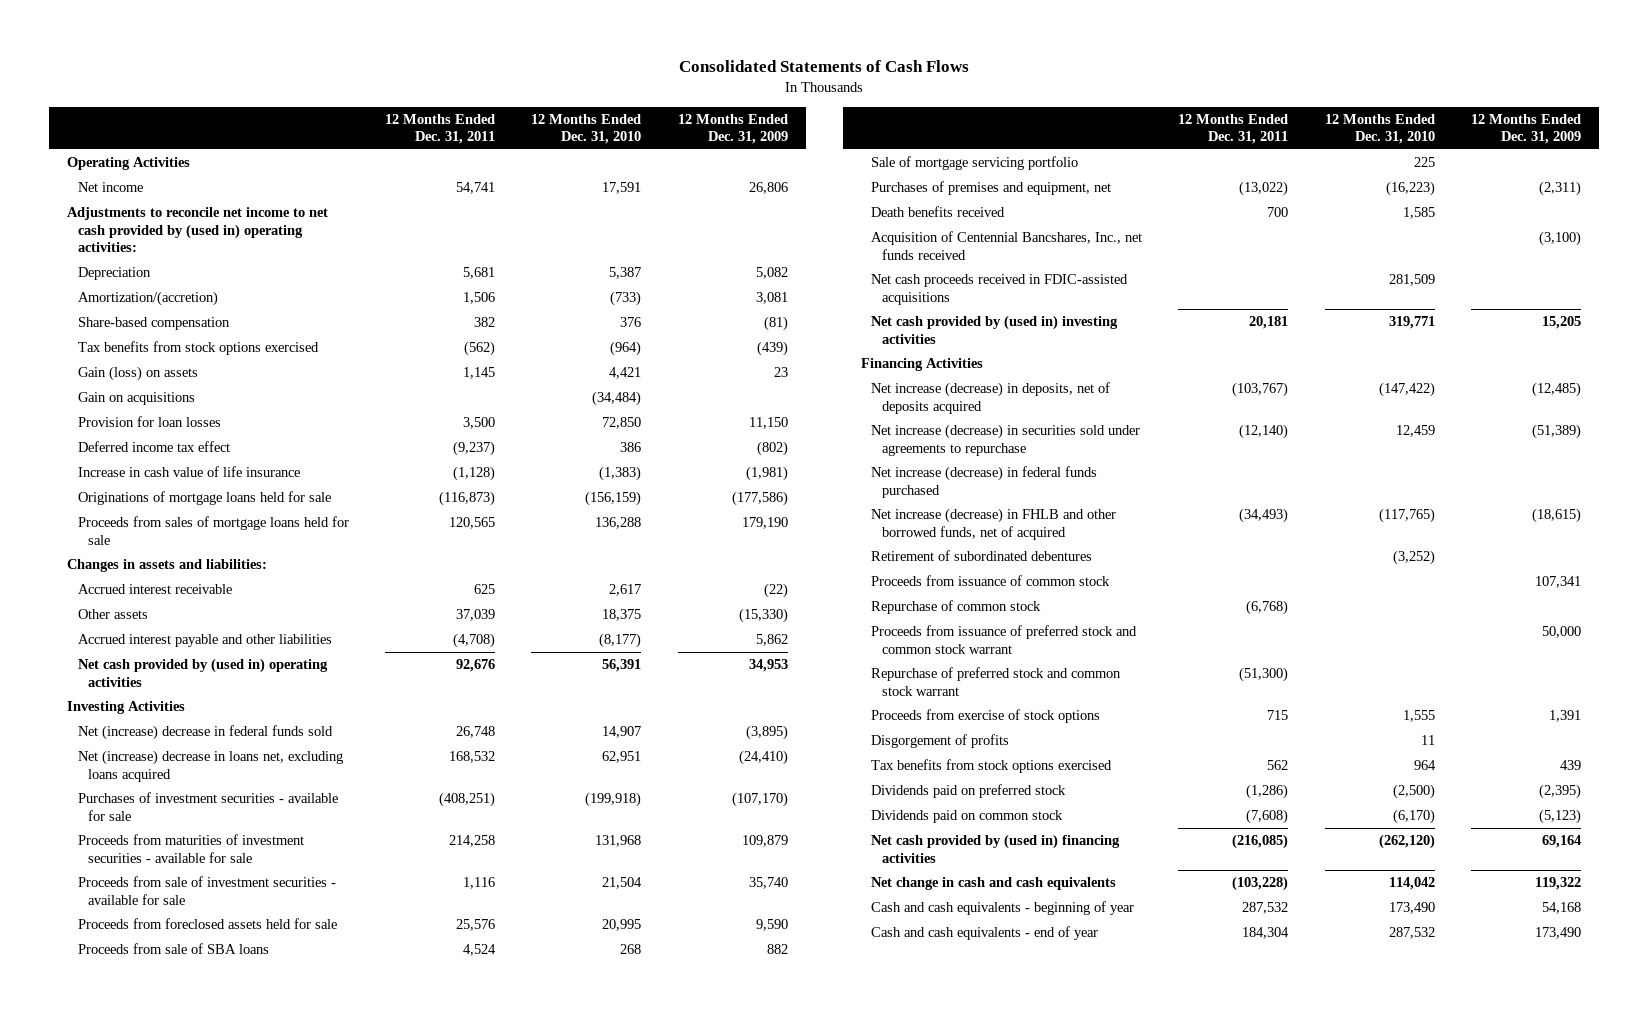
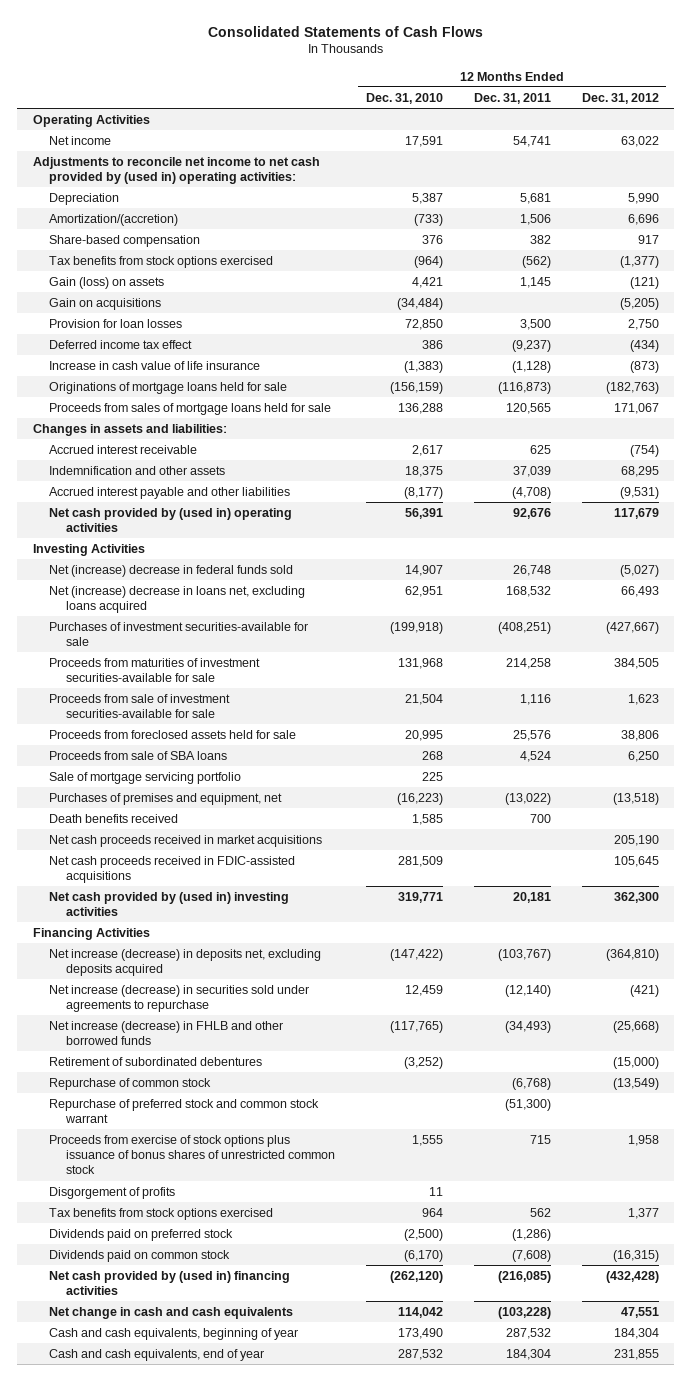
- | 12 Months Ended Dec. 31, 2011 | 12 Months Ended Dec. 31, 2010 | 12 Months Ended Dec. 31, 2009
+ | 12 Months Ended Dec. 31, 2010 | 12 Months Ended Dec. 31, 2011 | 12 Months Ended Dec. 31, 2012
- Other assets | 37,039 | 18,375 | (15,330)
+ Indemnification and other assets | 18,375 | 37,039 | 68,295
- Purchases of investment securities - available for sale | (408,251) | (199,918) | (107,170)
- Proceeds from maturities of investment securities - available for sale | 214,258 | 131,968 | 109,879
- Proceeds from sale of investment securities - available for sale | 1,116 | 21,504 | 35,740
+ Purchases of investment securities-available for sale | (199,918) | (408,251) | (427,667)
+ Proceeds from maturities of investment securities-available for sale | 131,968 | 214,258 | 384,505
+ Proceeds from sale of investment securities-available for sale | 21,504 | 1,116 | 1,623
- Acquisition of Centennial Bancshares, Inc., net funds received | | | (3,100)
+ Net cash proceeds received in market acquisitions | | | 205,190
- Net increase (decrease) in deposits, net of deposits acquired | (103,767) | (147,422) | (12,485)
+ Net increase (decrease) in deposits net, excluding deposits acquired | (147,422) | (103,767) | (364,810)
- Net increase (decrease) in federal funds purchased
- Net increase (decrease) in FHLB and other borrowed funds, net of acquired | (34,493) | (117,765) | (18,615)
+ Net increase (decrease) in FHLB and other borrowed funds | (117,765) | (34,493) | (25,668)
- Proceeds from issuance of common stock | | | 107,341
- Proceeds from issuance of preferred stock and common stock warrant | | | 50,000
- Proceeds from exercise of stock options | 715 | 1,555 | 1,391
+ Proceeds from exercise of stock options plus issuance of bonus shares of unrestricted common stock | 1,555 | 715 | 1,958
- Cash and cash equivalents - beginning of year | 287,532 | 173,490 | 54,168
- Cash and cash equivalents - end of year | 184,304 | 287,532 | 173,490
+ Cash and cash equivalents, beginning of year | 173,490 | 287,532 | 184,304
+ Cash and cash equivalents, end of year | 287,532 | 184,304 | 231,855

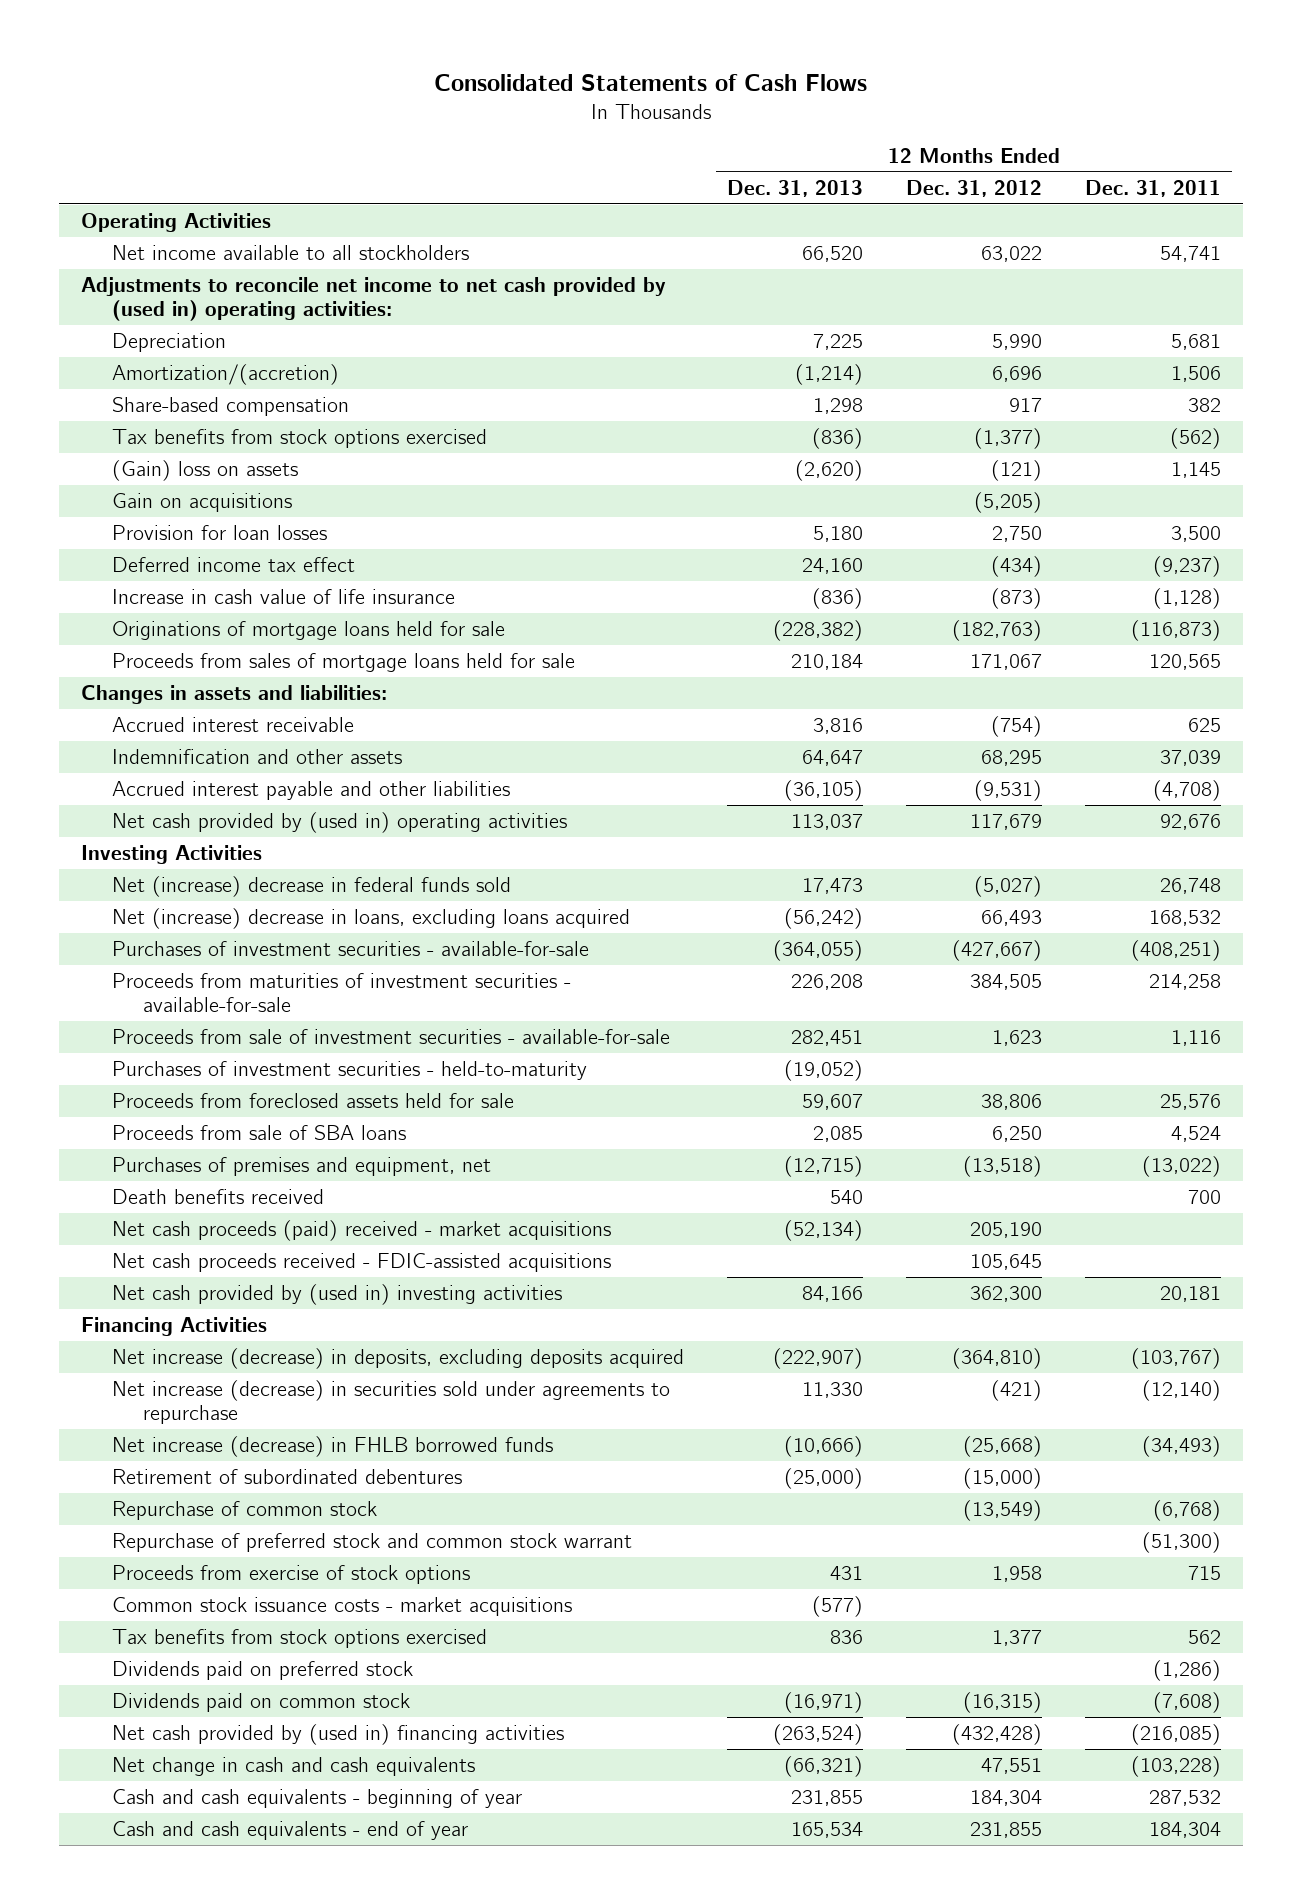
- | 12 Months Ended Dec. 31, 2010 | 12 Months Ended Dec. 31, 2011 | 12 Months Ended Dec. 31, 2012
+ | 12 Months Ended Dec. 31, 2013 | 12 Months Ended Dec. 31, 2012 | 12 Months Ended Dec. 31, 2011
- Net income | 17,591 | 54,741 | 63,022
+ Net income available to all stockholders | 66,520 | 63,022 | 54,741
- Gain (loss) on assets | 4,421 | 1,145 | (121)
+ (Gain) loss on assets | (2,620) | (121) | 1,145
- Net (increase) decrease in loans net, excluding loans acquired | 62,951 | 168,532 | 66,493
- Purchases of investment securities-available for sale | (199,918) | (408,251) | (427,667)
- Proceeds from maturities of investment securities-available for sale | 131,968 | 214,258 | 384,505
- Proceeds from sale of investment securities-available for sale | 21,504 | 1,116 | 1,623
+ Net (increase) decrease in loans, excluding loans acquired | (56,242) | 66,493 | 168,532
+ Purchases of investment securities - available-for-sale | (364,055) | (427,667) | (408,251)
+ Proceeds from maturities of investment securities - available-for-sale | 226,208 | 384,505 | 214,258
+ Proceeds from sale of investment securities - available-for-sale | 282,451 | 1,623 | 1,116
+ Purchases of investment securities - held-to-maturity | (19,052) | |
- Sale of mortgage servicing portfolio | 225 | |
- Net cash proceeds received in market acquisitions | | | 205,190
- Net cash proceeds received in FDIC-assisted acquisitions | 281,509 | | 105,645
+ Net cash proceeds (paid) received - market acquisitions | (52,134) | 205,190 |
+ Net cash proceeds received - FDIC-assisted acquisitions | | 105,645 |
- Net increase (decrease) in deposits net, excluding deposits acquired | (147,422) | (103,767) | (364,810)
+ Net increase (decrease) in deposits, excluding deposits acquired | (222,907) | (364,810) | (103,767)
- Net increase (decrease) in FHLB and other borrowed funds | (117,765) | (34,493) | (25,668)
+ Net increase (decrease) in FHLB borrowed funds | (10,666) | (25,668) | (34,493)
- Proceeds from exercise of stock options plus issuance of bonus shares of unrestricted common stock | 1,555 | 715 | 1,958
- Disgorgement of profits | 11 | |
+ Proceeds from exercise of stock options | 431 | 1,958 | 715
+ Common stock issuance costs - market acquisitions | (577) | |
- Cash and cash equivalents, beginning of year | 173,490 | 287,532 | 184,304
- Cash and cash equivalents, end of year | 287,532 | 184,304 | 231,855
+ Cash and cash equivalents - beginning of year | 231,855 | 184,304 | 287,532
+ Cash and cash equivalents - end of year | 165,534 | 231,855 | 184,304

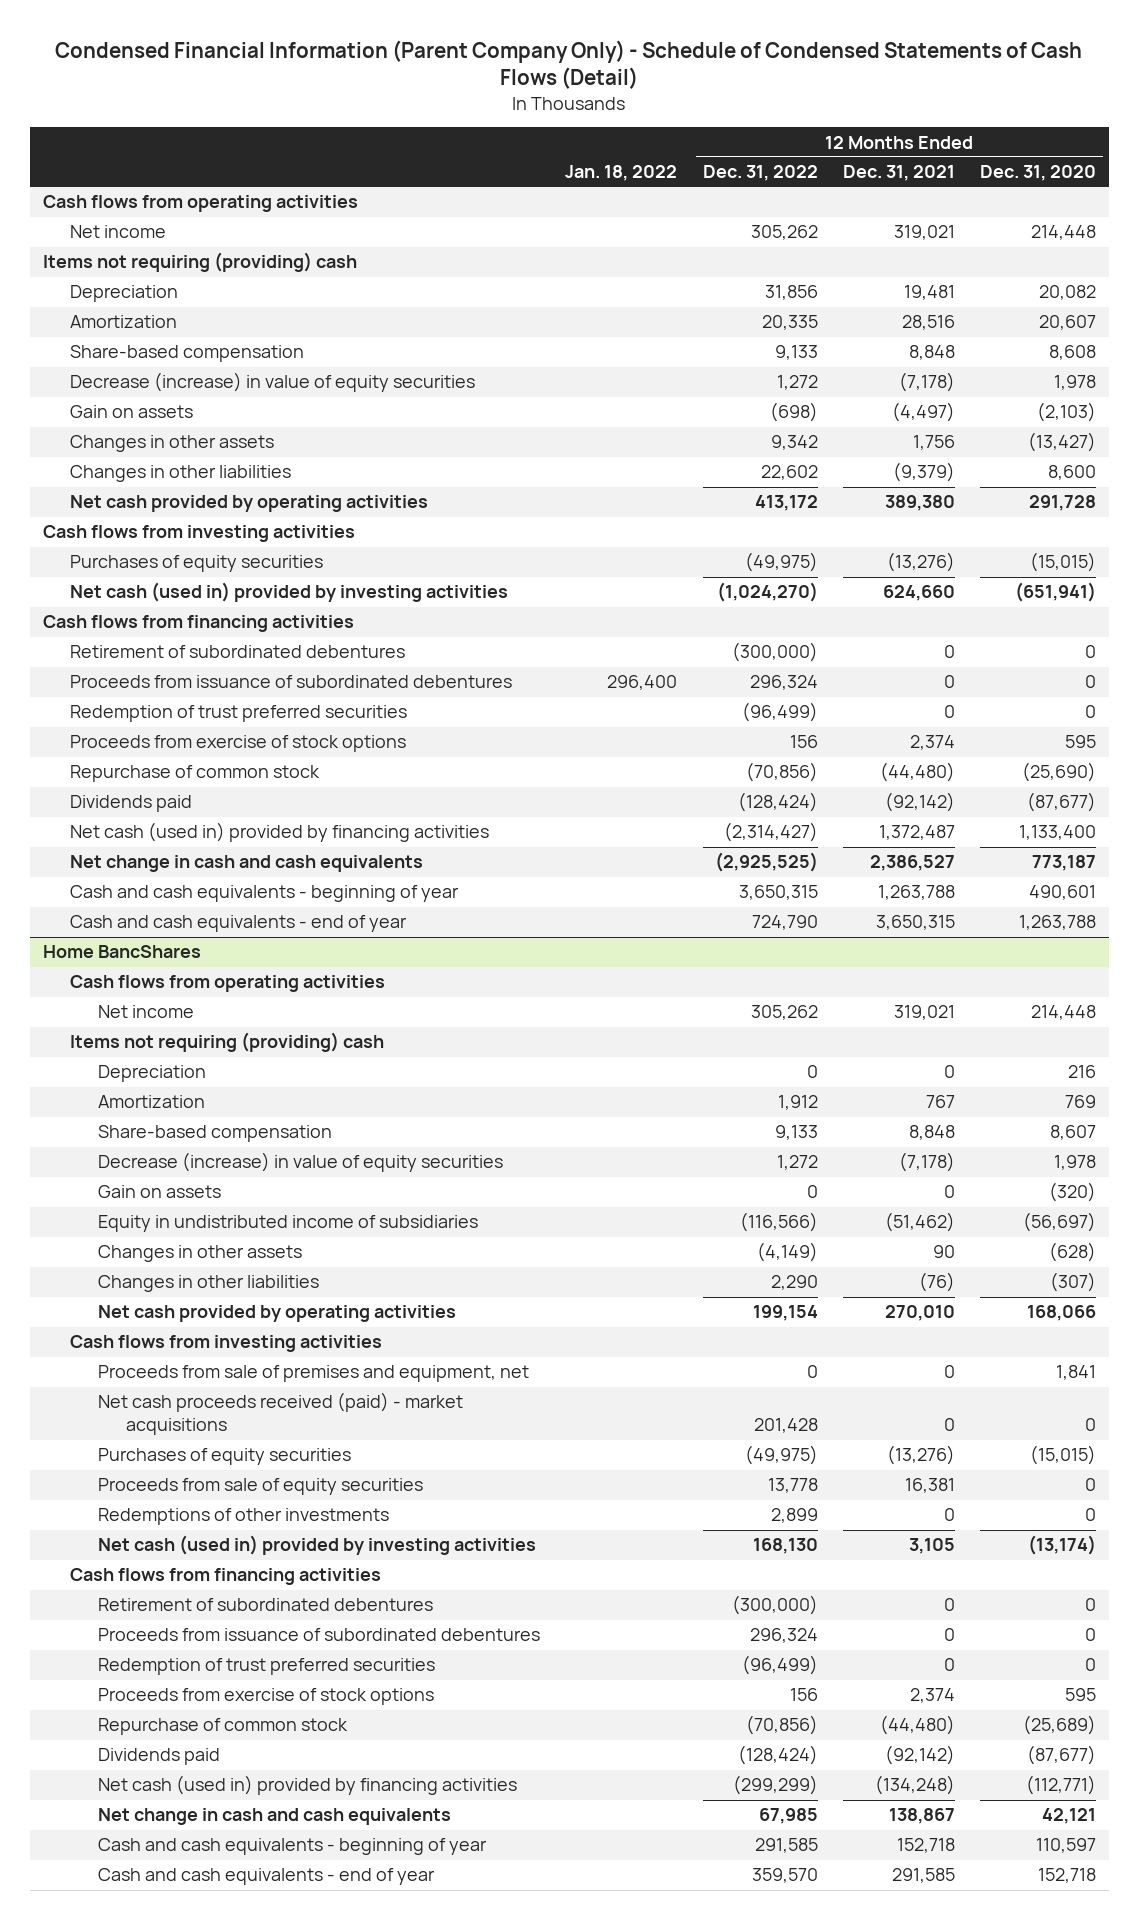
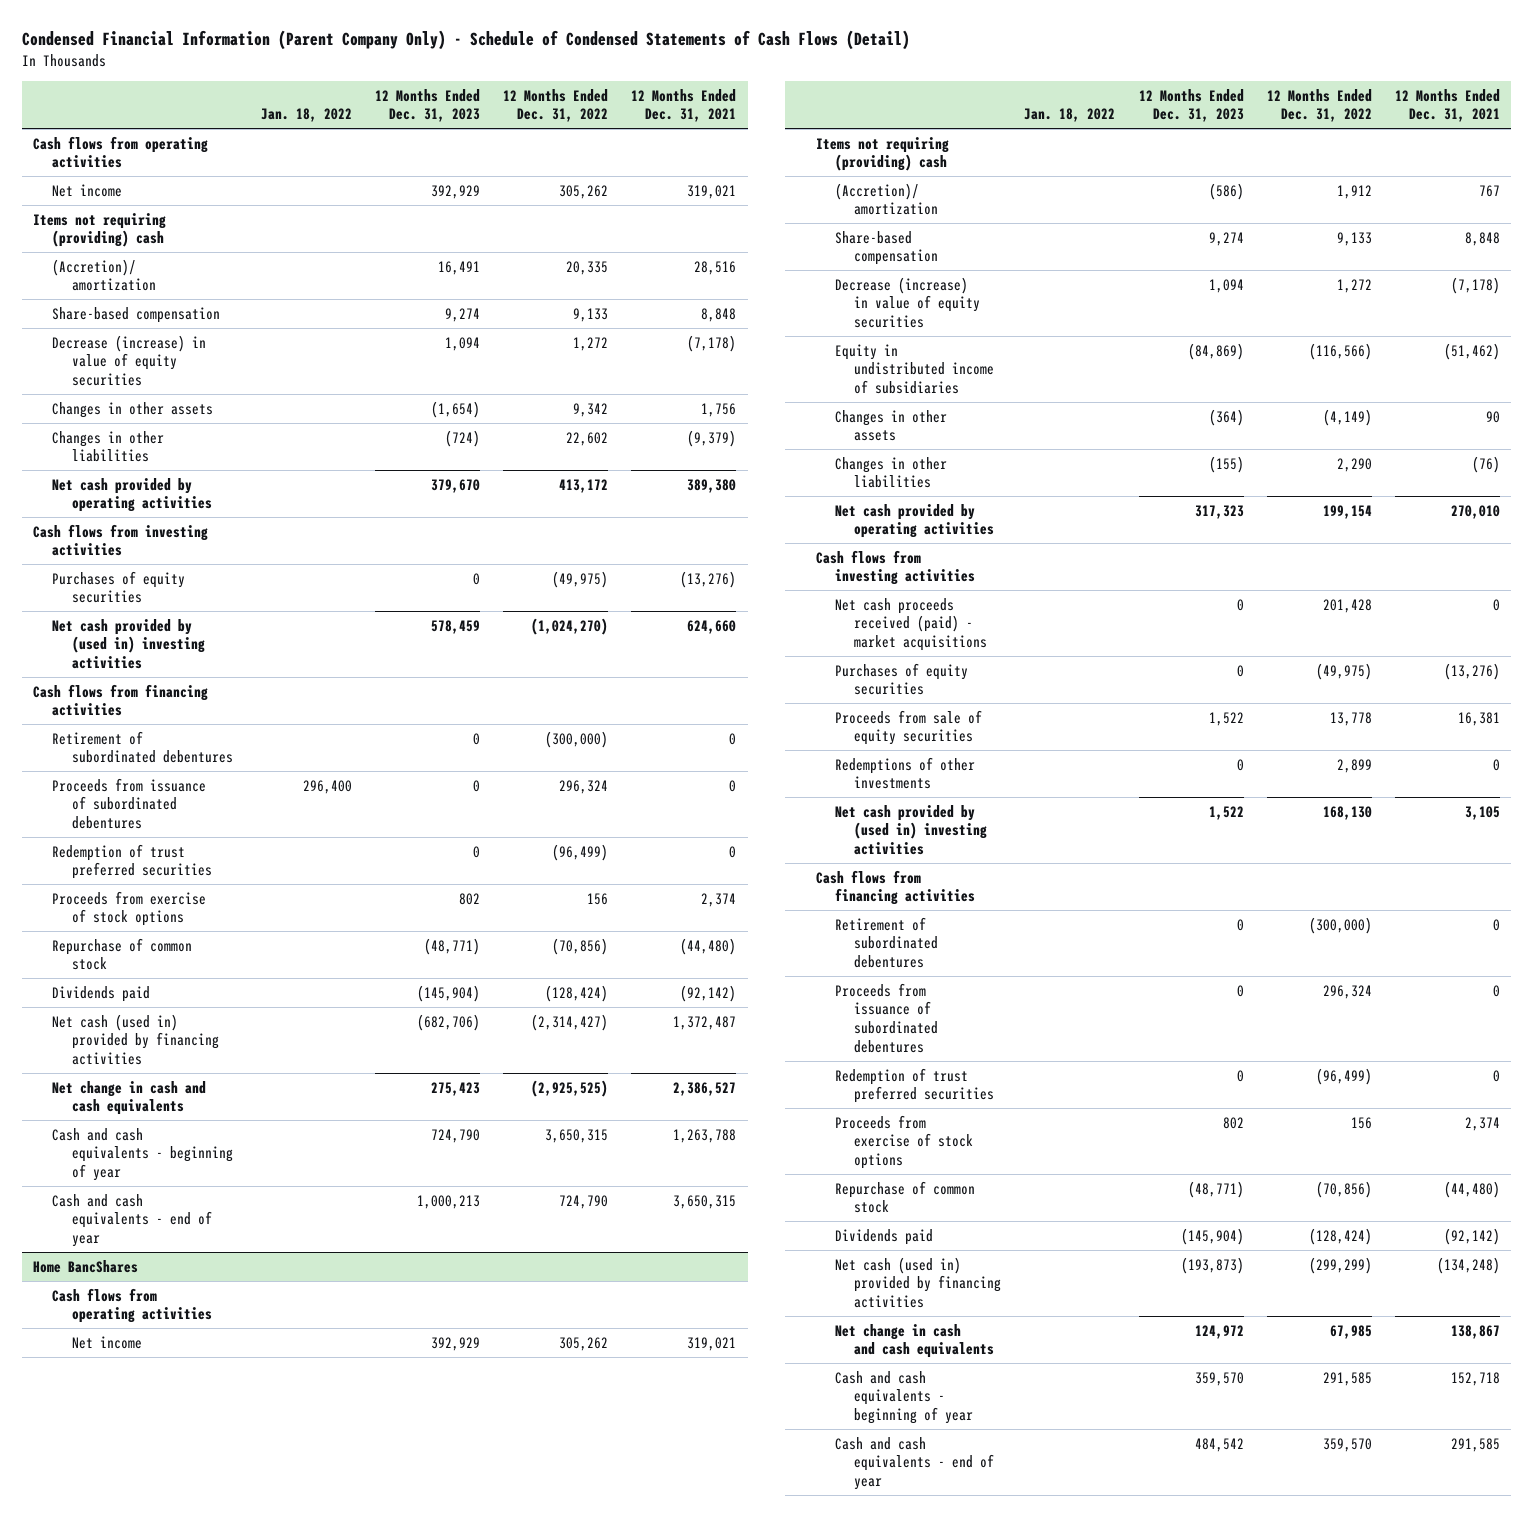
- | Jan. 18, 2022 | 12 Months Ended Dec. 31, 2022 | 12 Months Ended Dec. 31, 2021 | 12 Months Ended Dec. 31, 2020
+ | Jan. 18, 2022 | 12 Months Ended Dec. 31, 2023 | 12 Months Ended Dec. 31, 2022 | 12 Months Ended Dec. 31, 2021
- Depreciation | | 31,856 | 19,481 | 20,082
- Amortization | | 20,335 | 28,516 | 20,607
+ (Accretion)/ amortization | | 16,491 | 20,335 | 28,516
- Gain on assets | | (698) | (4,497) | (2,103)
- Net cash (used in) provided by investing activities | | (1,024,270) | 624,660 | (651,941)
+ Net cash provided by (used in) investing activities | | 578,459 | (1,024,270) | 624,660
@ Home BancShares
- Depreciation | | 0 | 0 | 216
- Amortization | | 1,912 | 767 | 769
+ (Accretion)/ amortization | | (586) | 1,912 | 767
- Gain on assets | | 0 | 0 | (320)
- Proceeds from sale of premises and equipment, net | | 0 | 0 | 1,841
- Net cash (used in) provided by investing activities | | 168,130 | 3,105 | (13,174)
+ Net cash provided by (used in) investing activities | | 1,522 | 168,130 | 3,105

